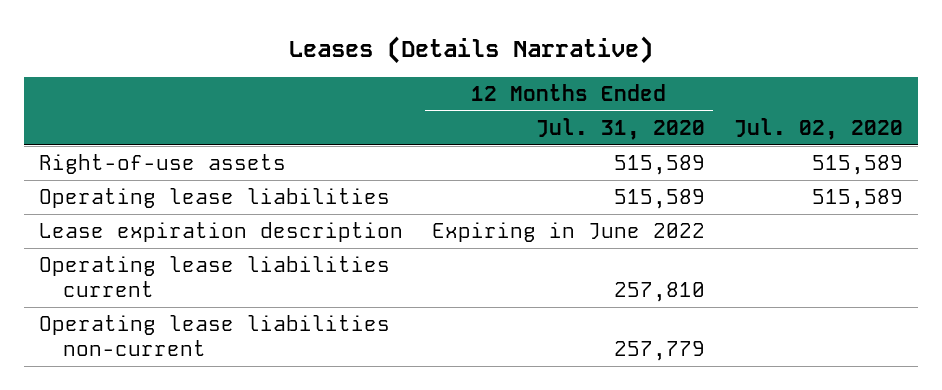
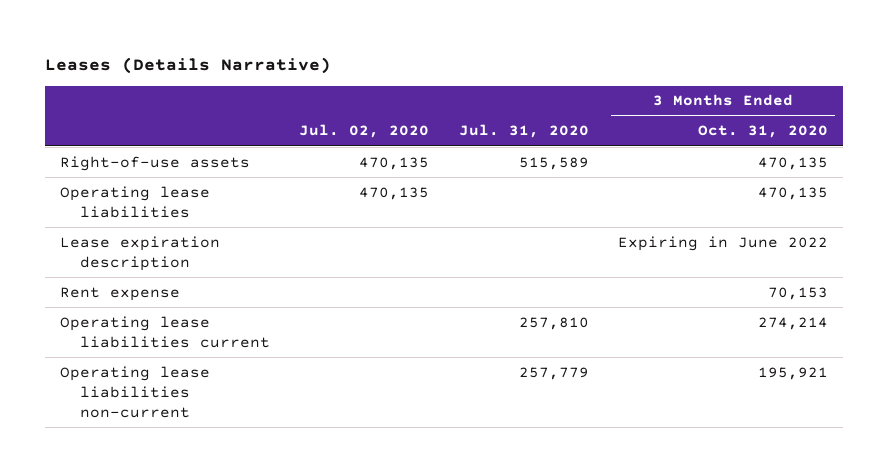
- | 12 Months Ended Jul. 31, 2020 | Jul. 02, 2020
+ | Jul. 02, 2020 | Jul. 31, 2020 | 3 Months Ended Oct. 31, 2020
- Right-of-use assets | 515,589 | 515,589
- Operating lease liabilities | 515,589 | 515,589
+ Right-of-use assets | 470,135 | 515,589 | 470,135
+ Operating lease liabilities | 470,135 | | 470,135
+ Rent expense | | | 70,153

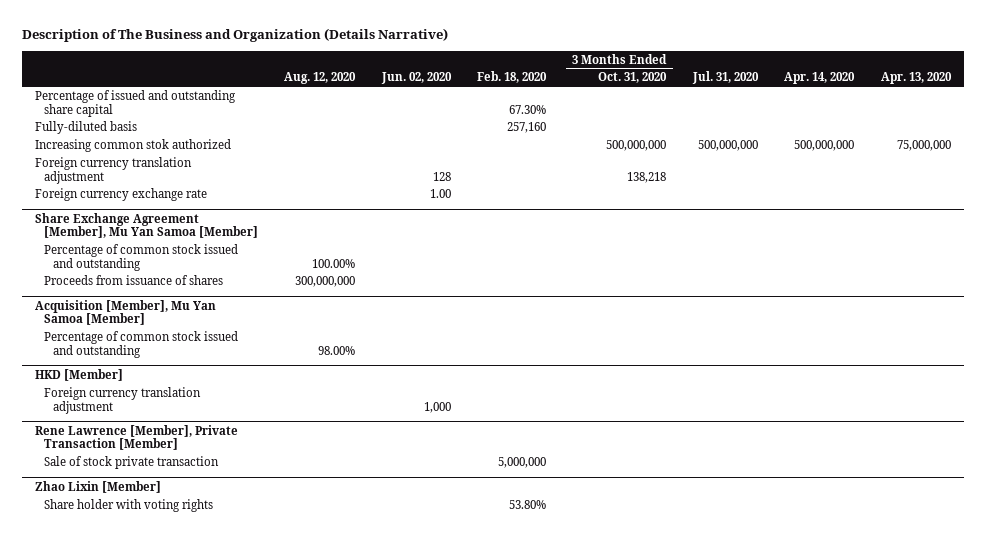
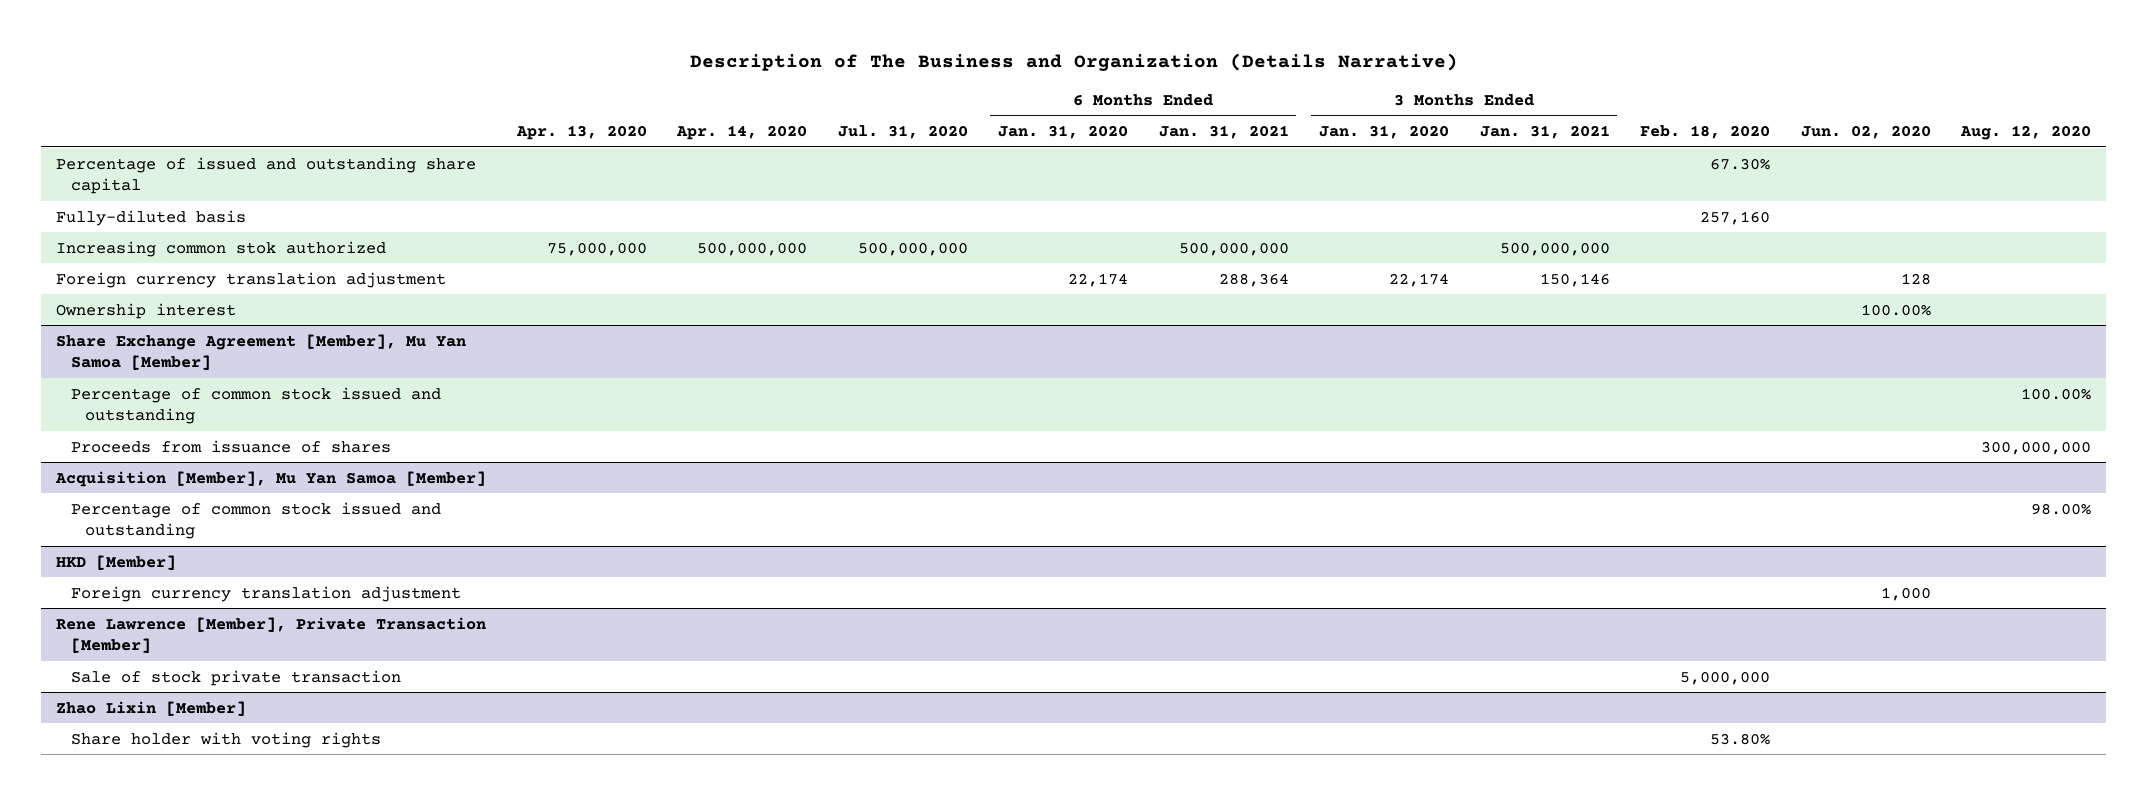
- | Aug. 12, 2020 | Jun. 02, 2020 | Feb. 18, 2020 | 3 Months Ended Oct. 31, 2020 | Jul. 31, 2020 | Apr. 14, 2020 | Apr. 13, 2020
+ | Apr. 13, 2020 | Apr. 14, 2020 | Jul. 31, 2020 | 6 Months Ended Jan. 31, 2020 | 6 Months Ended Jan. 31, 2021 | 3 Months Ended Jan. 31, 2020 | 3 Months Ended Jan. 31, 2021 | Feb. 18, 2020 | Jun. 02, 2020 | Aug. 12, 2020
- Foreign currency exchange rate | | 1.00 | | | | |
+ Ownership interest | | | | | | | | | 100.00% |

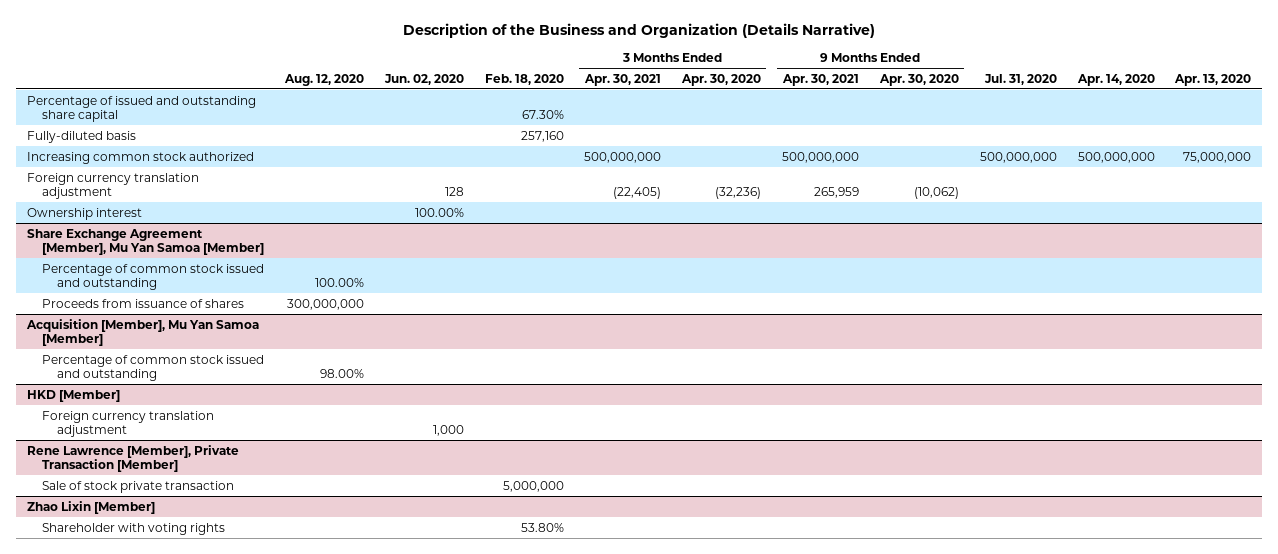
- Description of The Business and Organization (Details Narrative)
+ Description of the Business and Organization (Details Narrative)
- | Apr. 13, 2020 | Apr. 14, 2020 | Jul. 31, 2020 | 6 Months Ended Jan. 31, 2020 | 6 Months Ended Jan. 31, 2021 | 3 Months Ended Jan. 31, 2020 | 3 Months Ended Jan. 31, 2021 | Feb. 18, 2020 | Jun. 02, 2020 | Aug. 12, 2020
+ | Aug. 12, 2020 | Jun. 02, 2020 | Feb. 18, 2020 | 3 Months Ended Apr. 30, 2021 | 3 Months Ended Apr. 30, 2020 | 9 Months Ended Apr. 30, 2021 | 9 Months Ended Apr. 30, 2020 | Jul. 31, 2020 | Apr. 14, 2020 | Apr. 13, 2020
- Increasing common stok authorized | 75,000,000 | 500,000,000 | 500,000,000 | | 500,000,000 | | 500,000,000 | | |
+ Increasing common stock authorized | | | | 500,000,000 | | 500,000,000 | | 500,000,000 | 500,000,000 | 75,000,000
@ Zhao Lixin [Member]
- Share holder with voting rights | | | | | | | | 53.80% | |
+ Shareholder with voting rights | | | 53.80% | | | | | | |

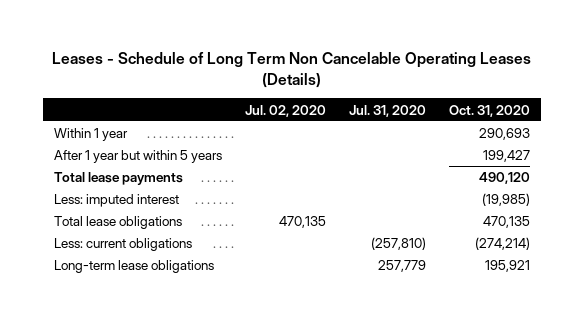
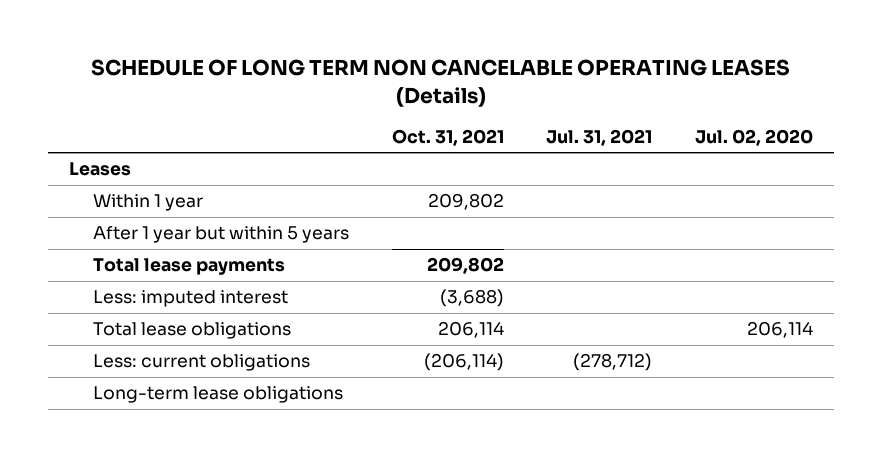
- Leases - Schedule of Long Term Non Cancelable Operating Leases (Details)
+ SCHEDULE OF LONG TERM NON CANCELABLE OPERATING LEASES (Details)
- | Jul. 02, 2020 | Jul. 31, 2020 | Oct. 31, 2020
+ | Oct. 31, 2021 | Jul. 31, 2021 | Jul. 02, 2020
+ Leases
- Total lease obligations | 470,135 | | 470,135
+ Total lease obligations | 206,114 | | 206,114

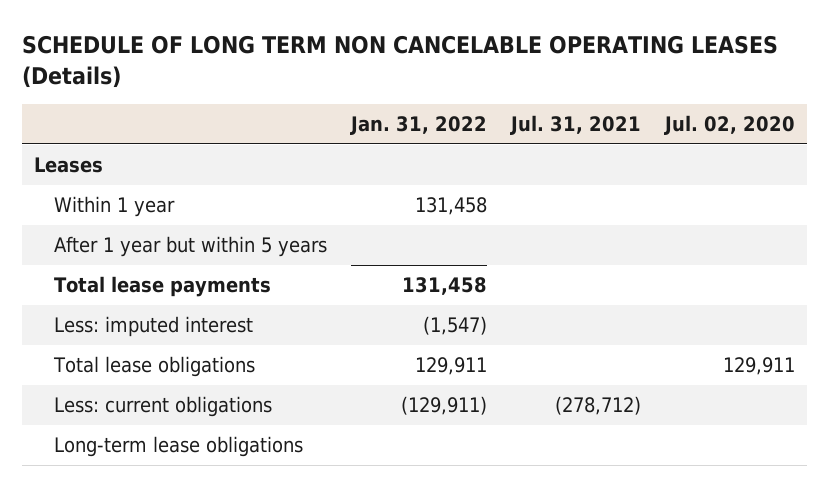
- | Oct. 31, 2021 | Jul. 31, 2021 | Jul. 02, 2020
+ | Jan. 31, 2022 | Jul. 31, 2021 | Jul. 02, 2020
- Total lease obligations | 206,114 | | 206,114
+ Total lease obligations | 129,911 | | 129,911

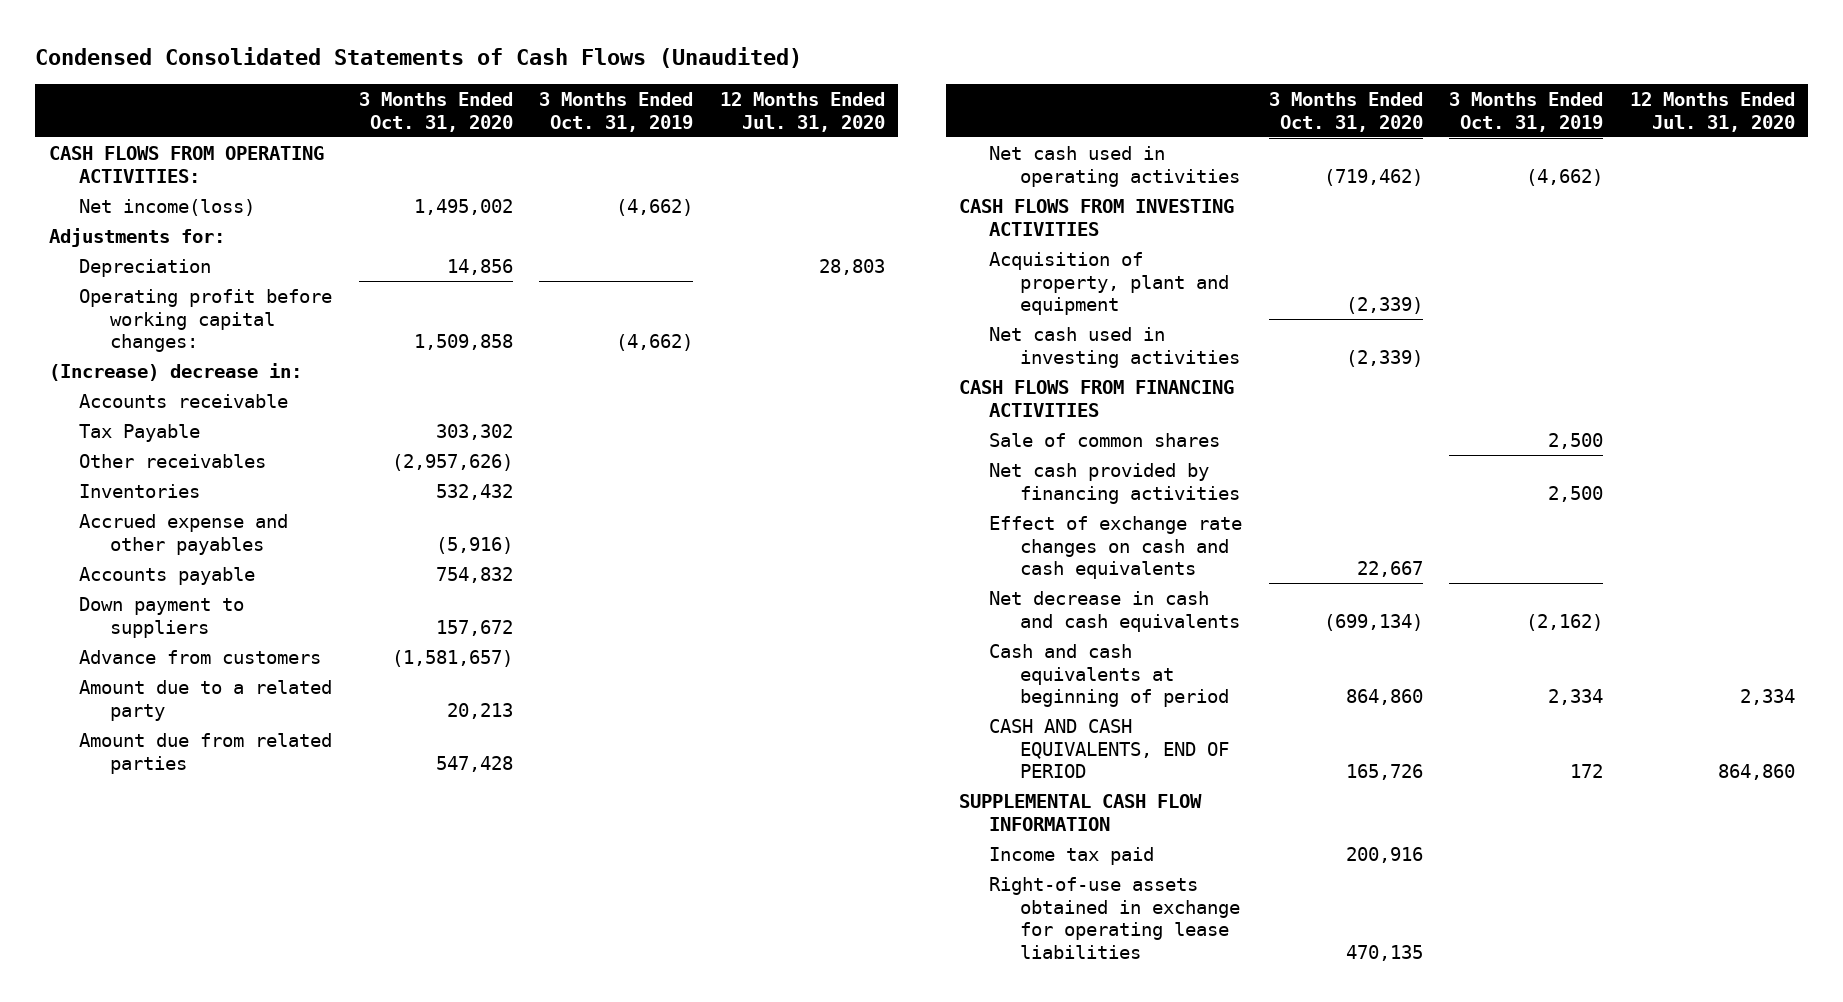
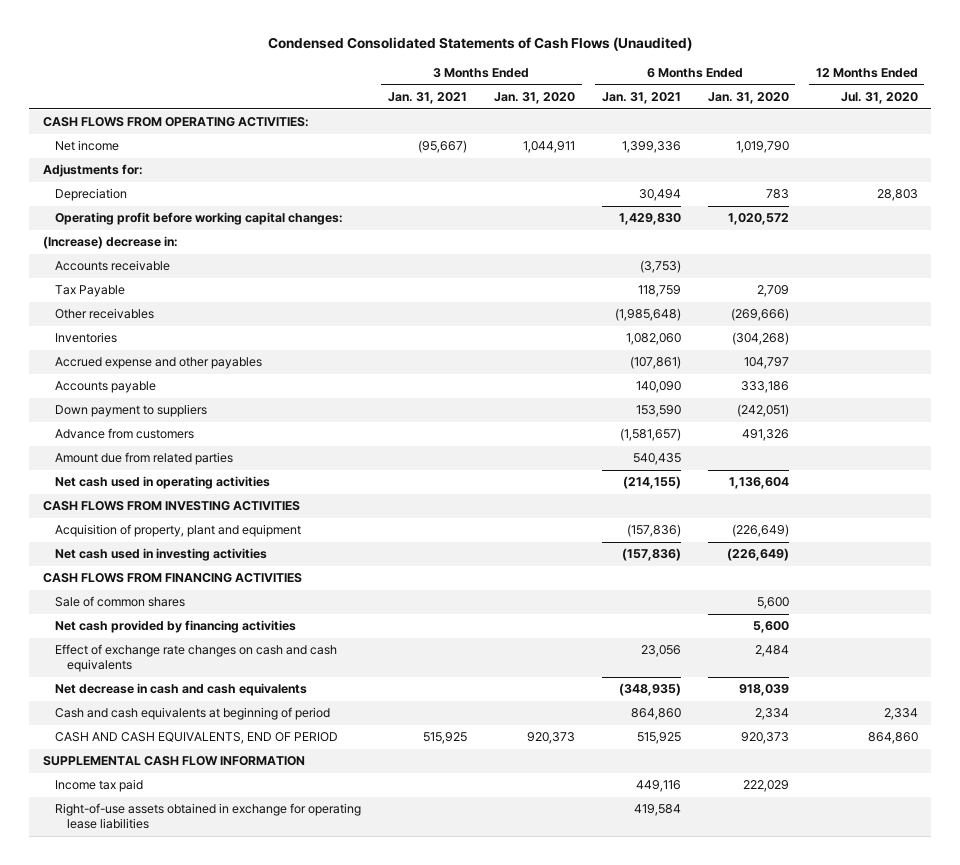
- | 3 Months Ended Oct. 31, 2020 | 3 Months Ended Oct. 31, 2019 | 12 Months Ended Jul. 31, 2020
+ | 3 Months Ended Jan. 31, 2021 | 3 Months Ended Jan. 31, 2020 | 6 Months Ended Jan. 31, 2021 | 6 Months Ended Jan. 31, 2020 | 12 Months Ended Jul. 31, 2020
- Net income(loss) | 1,495,002 | (4,662) |
+ Net income | (95,667) | 1,044,911 | 1,399,336 | 1,019,790 |
- Amount due to a related party | 20,213 | |

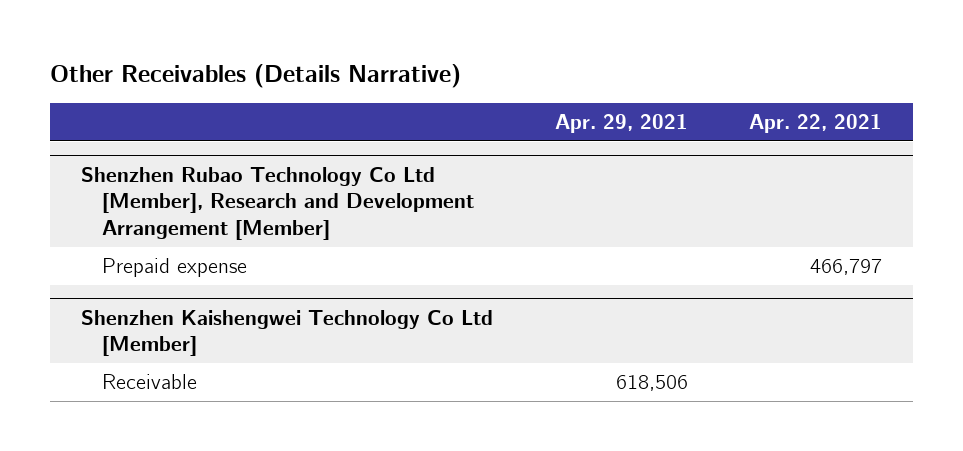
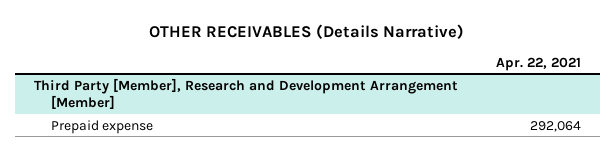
- Other Receivables (Details Narrative)
+ OTHER RECEIVABLES (Details Narrative)
- | Apr. 29, 2021 | Apr. 22, 2021
+ | Apr. 22, 2021
- Shenzhen Rubao Technology Co Ltd [Member], Research and Development Arrangement [Member]
- Prepaid expense | | 466,797
- Shenzhen Kaishengwei Technology Co Ltd [Member]
- Receivable | 618,506 |
+ Third Party [Member], Research and Development Arrangement [Member]
+ Prepaid expense | 292,064

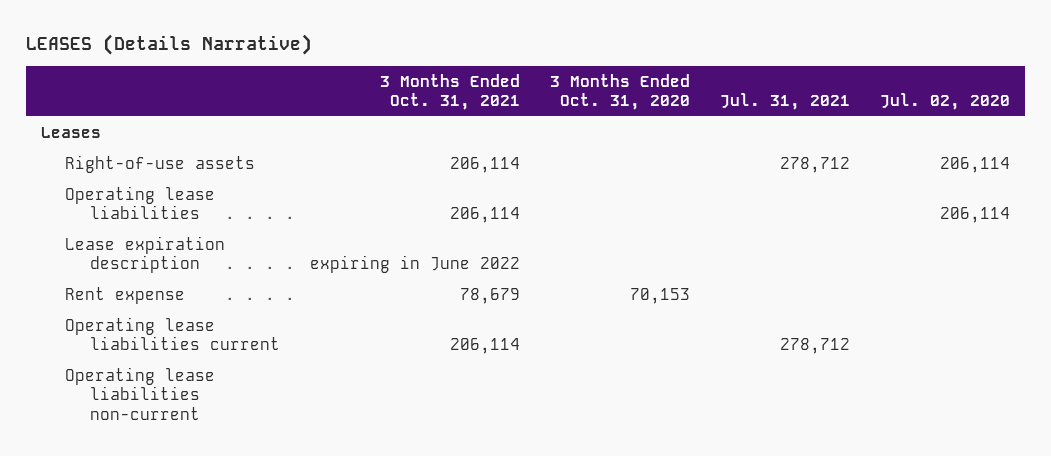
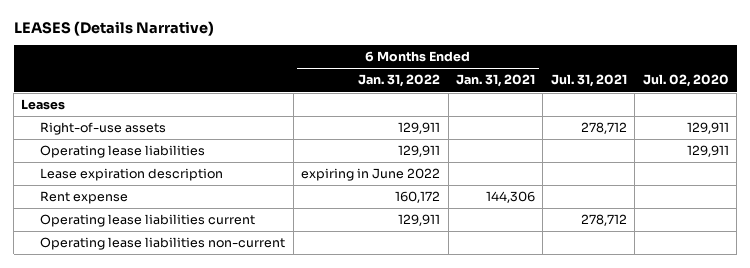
- | 3 Months Ended Oct. 31, 2021 | 3 Months Ended Oct. 31, 2020 | Jul. 31, 2021 | Jul. 02, 2020
+ | 6 Months Ended Jan. 31, 2022 | 6 Months Ended Jan. 31, 2021 | Jul. 31, 2021 | Jul. 02, 2020
- Right-of-use assets | 206,114 | | 278,712 | 206,114
- Operating lease liabilities | 206,114 | | | 206,114
+ Right-of-use assets | 129,911 | | 278,712 | 129,911
+ Operating lease liabilities | 129,911 | | | 129,911

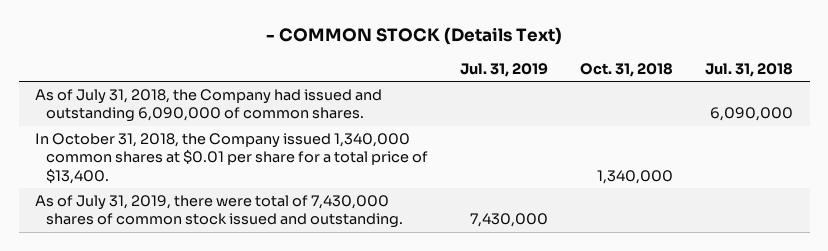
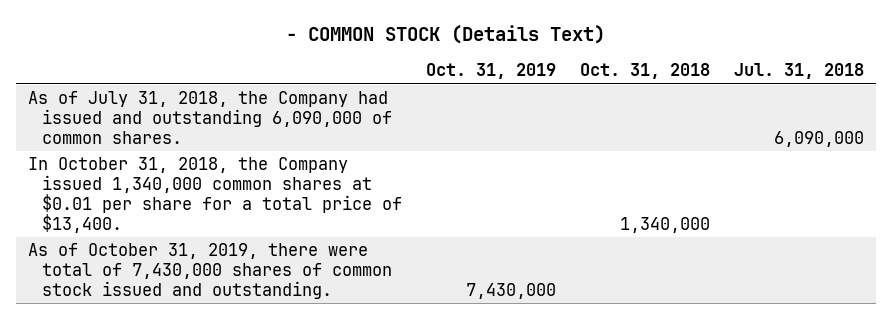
- | Jul. 31, 2019 | Oct. 31, 2018 | Jul. 31, 2018
+ | Oct. 31, 2019 | Oct. 31, 2018 | Jul. 31, 2018
- As of July 31, 2019, there were total of 7,430,000 shares of common stock issued and outstanding. | 7,430,000 | |
+ As of October 31, 2019, there were total of 7,430,000 shares of common stock issued and outstanding. | 7,430,000 | |

